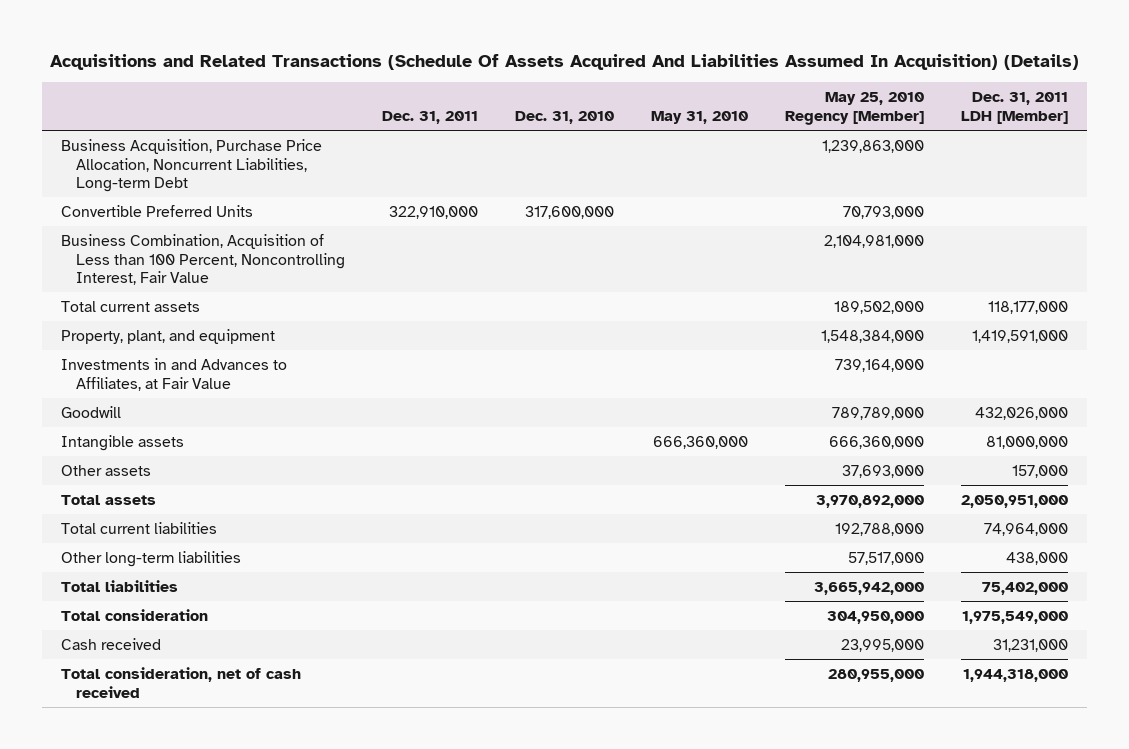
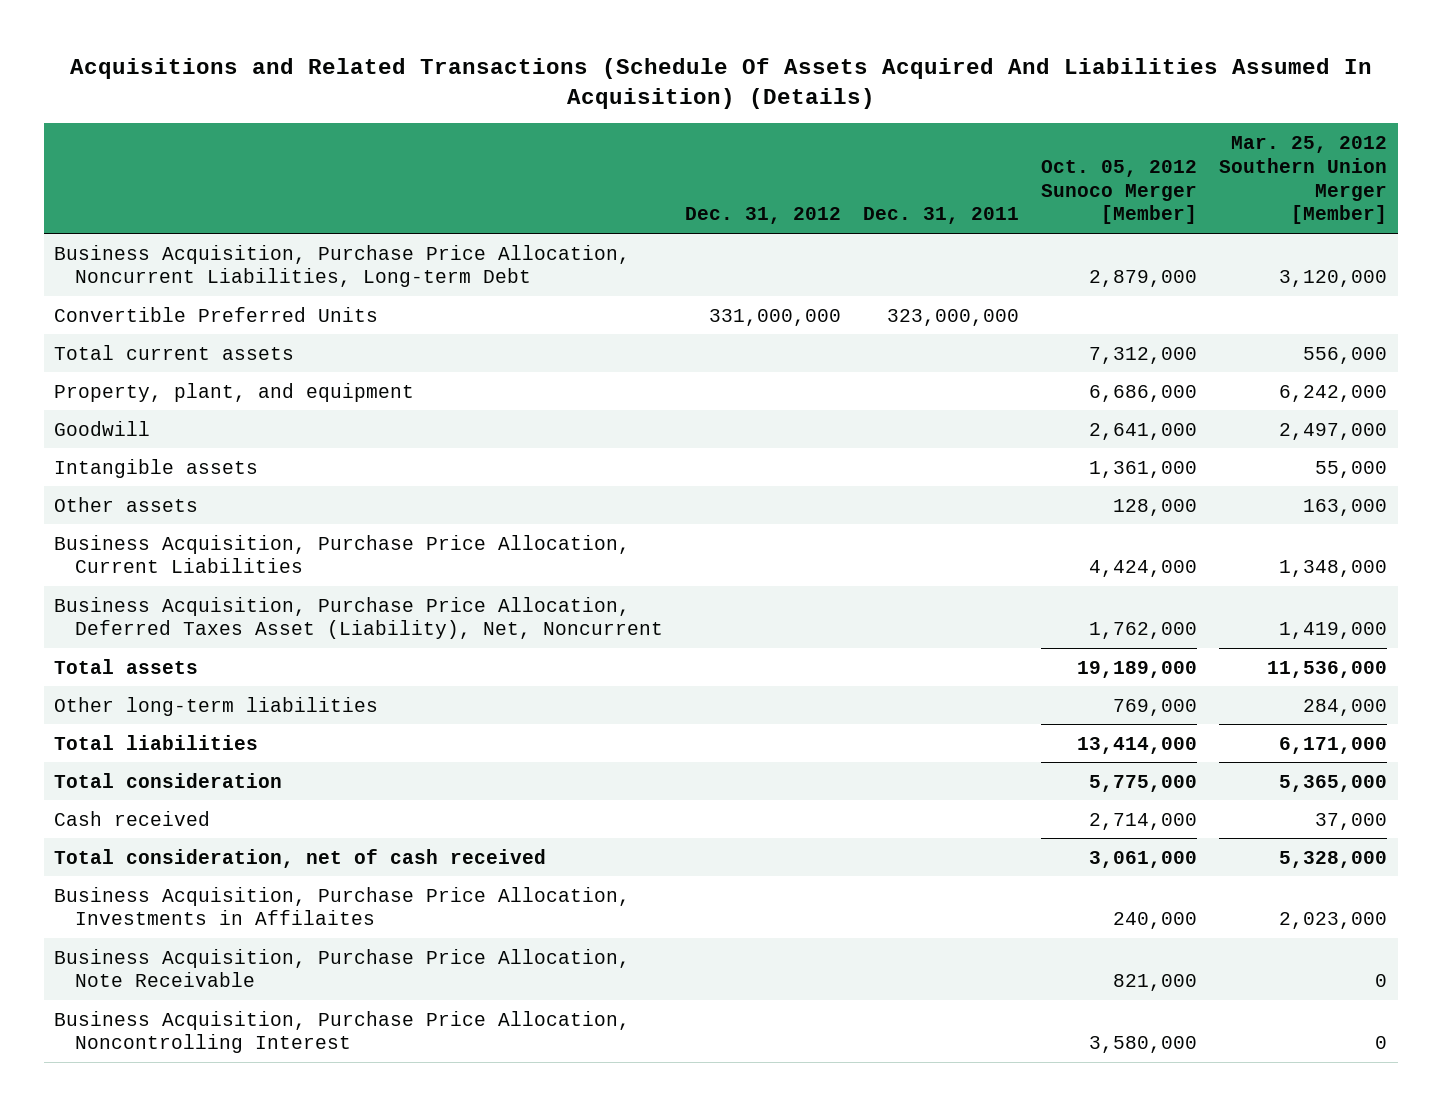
- | Dec. 31, 2011 | Dec. 31, 2010 | May 31, 2010 | May 25, 2010 Regency [Member] | Dec. 31, 2011 LDH [Member]
+ | Dec. 31, 2012 | Dec. 31, 2011 | Oct. 05, 2012 Sunoco Merger [Member] | Mar. 25, 2012 Southern Union Merger [Member]
- Convertible Preferred Units | 322,910,000 | 317,600,000 | | 70,793,000 |
- Business Combination, Acquisition of Less than 100 Percent, Noncontrolling Interest, Fair Value | | | | 2,104,981,000 |
+ Convertible Preferred Units | 331,000,000 | 323,000,000 | |
- Investments in and Advances to Affiliates, at Fair Value | | | | 739,164,000 |
+ Business Acquisition, Purchase Price Allocation, Current Liabilities | | | 4,424,000 | 1,348,000
+ Business Acquisition, Purchase Price Allocation, Deferred Taxes Asset (Liability), Net, Noncurrent | | | 1,762,000 | 1,419,000
- Total current liabilities | | | | 192,788,000 | 74,964,000
+ Business Acquisition, Purchase Price Allocation, Investments in Affilaites | | | 240,000 | 2,023,000
+ Business Acquisition, Purchase Price Allocation, Note Receivable | | | 821,000 | 0
+ Business Acquisition, Purchase Price Allocation, Noncontrolling Interest | | | 3,580,000 | 0

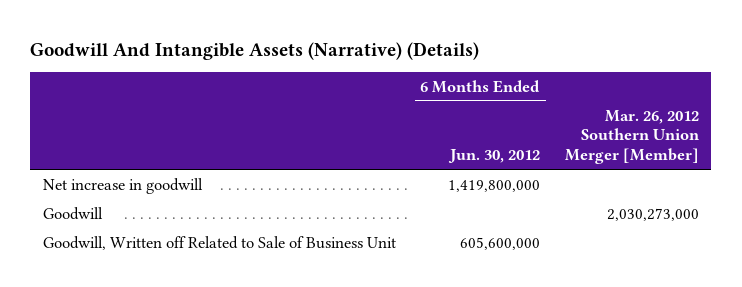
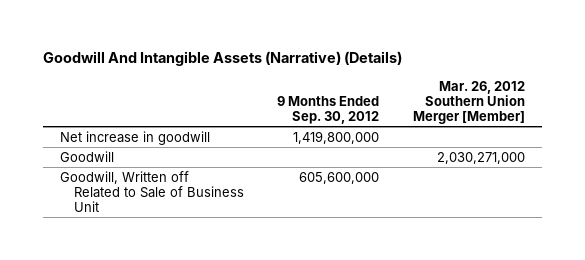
- | 6 Months Ended Jun. 30, 2012 | Mar. 26, 2012 Southern Union Merger [Member]
+ | 9 Months Ended Sep. 30, 2012 | Mar. 26, 2012 Southern Union Merger [Member]
- Goodwill | | 2,030,273,000
+ Goodwill | | 2,030,271,000

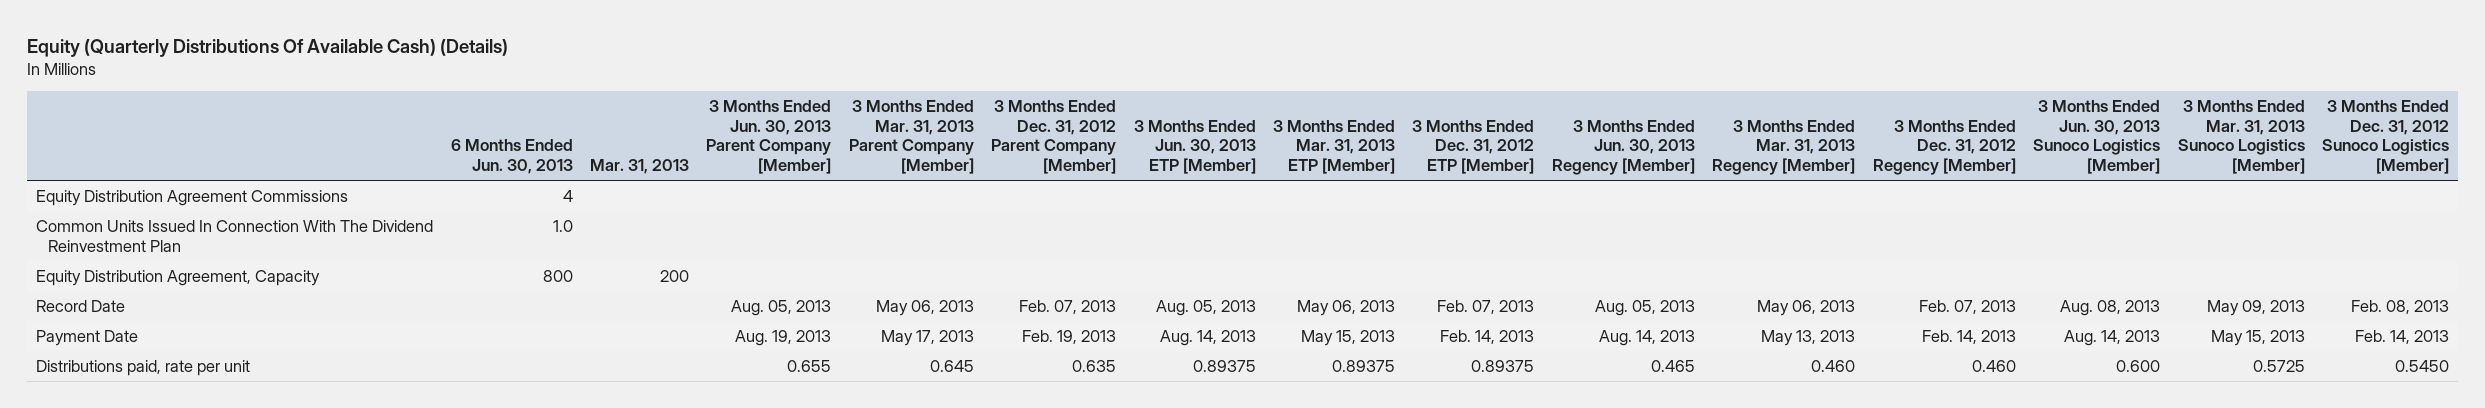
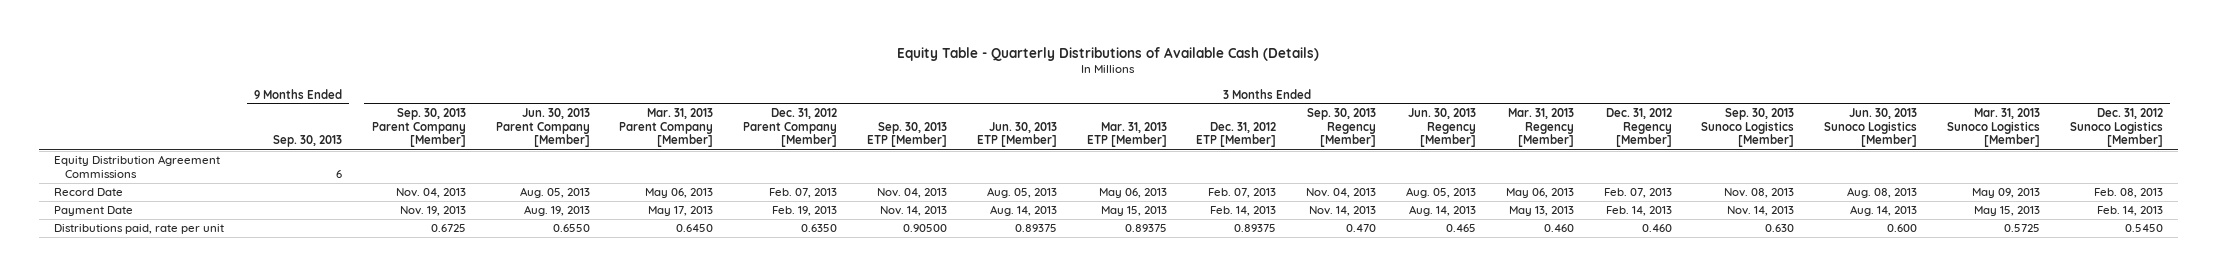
- Equity (Quarterly Distributions Of Available Cash) (Details)
+ Equity Table - Quarterly Distributions of Available Cash (Details)
- | 6 Months Ended Jun. 30, 2013 | Mar. 31, 2013 | 3 Months Ended Jun. 30, 2013 Parent Company [Member] | 3 Months Ended Mar. 31, 2013 Parent Company [Member] | 3 Months Ended Dec. 31, 2012 Parent Company [Member] | 3 Months Ended Jun. 30, 2013 ETP [Member] | 3 Months Ended Mar. 31, 2013 ETP [Member] | 3 Months Ended Dec. 31, 2012 ETP [Member] | 3 Months Ended Jun. 30, 2013 Regency [Member] | 3 Months Ended Mar. 31, 2013 Regency [Member] | 3 Months Ended Dec. 31, 2012 Regency [Member] | 3 Months Ended Jun. 30, 2013 Sunoco Logistics [Member] | 3 Months Ended Mar. 31, 2013 Sunoco Logistics [Member] | 3 Months Ended Dec. 31, 2012 Sunoco Logistics [Member]
+ | 9 Months Ended Sep. 30, 2013 | 3 Months Ended Sep. 30, 2013 Parent Company [Member] | 3 Months Ended Jun. 30, 2013 Parent Company [Member] | 3 Months Ended Mar. 31, 2013 Parent Company [Member] | 3 Months Ended Dec. 31, 2012 Parent Company [Member] | 3 Months Ended Sep. 30, 2013 ETP [Member] | 3 Months Ended Jun. 30, 2013 ETP [Member] | 3 Months Ended Mar. 31, 2013 ETP [Member] | 3 Months Ended Dec. 31, 2012 ETP [Member] | 3 Months Ended Sep. 30, 2013 Regency [Member] | 3 Months Ended Jun. 30, 2013 Regency [Member] | 3 Months Ended Mar. 31, 2013 Regency [Member] | 3 Months Ended Dec. 31, 2012 Regency [Member] | 3 Months Ended Sep. 30, 2013 Sunoco Logistics [Member] | 3 Months Ended Jun. 30, 2013 Sunoco Logistics [Member] | 3 Months Ended Mar. 31, 2013 Sunoco Logistics [Member] | 3 Months Ended Dec. 31, 2012 Sunoco Logistics [Member]
- Common Units Issued In Connection With The Dividend Reinvestment Plan | 1.0 | | | | | | | | | | | | |
- Equity Distribution Agreement, Capacity | 800 | 200 | | | | | | | | | | | |
- Distributions paid, rate per unit | | | 0.655 | 0.645 | 0.635 | 0.89375 | 0.89375 | 0.89375 | 0.465 | 0.460 | 0.460 | 0.600 | 0.5725 | 0.5450
+ Distributions paid, rate per unit | | 0.6725 | 0.6550 | 0.6450 | 0.6350 | 0.90500 | 0.89375 | 0.89375 | 0.89375 | 0.470 | 0.465 | 0.460 | 0.460 | 0.630 | 0.600 | 0.5725 | 0.5450

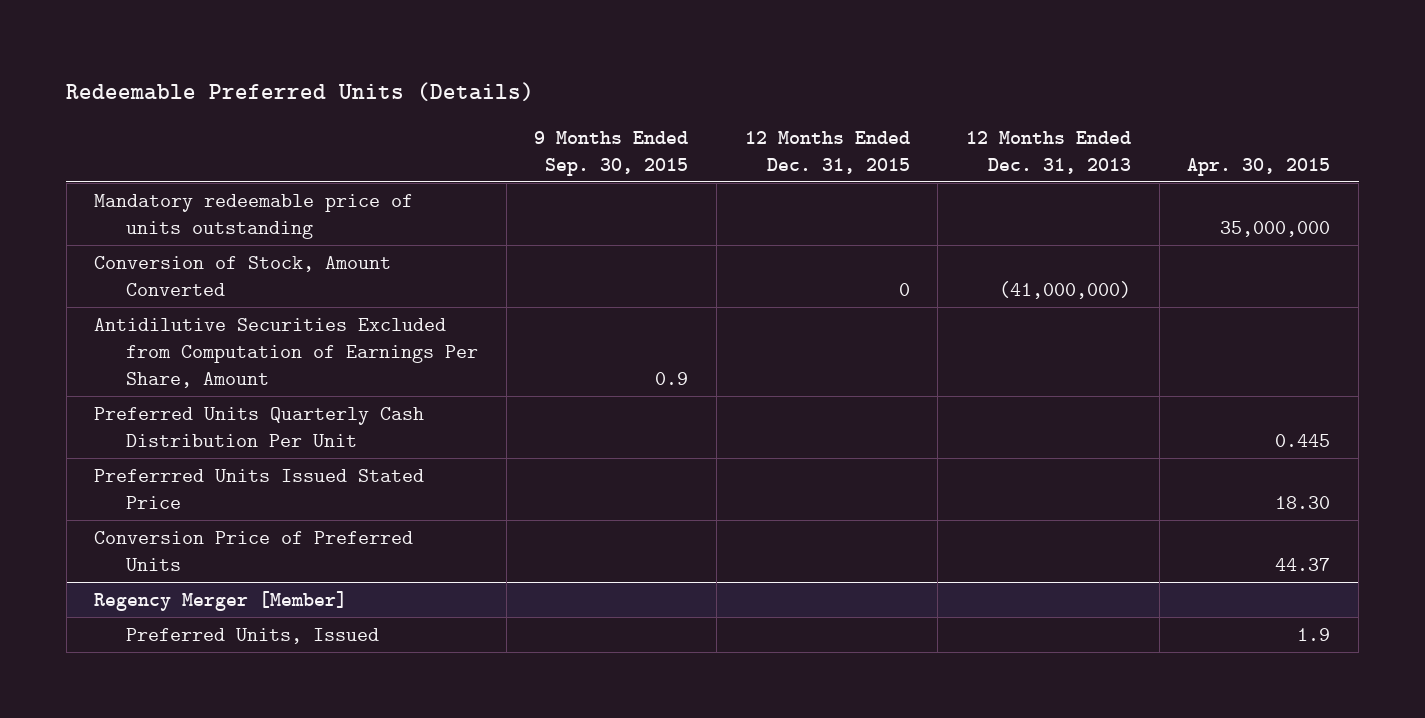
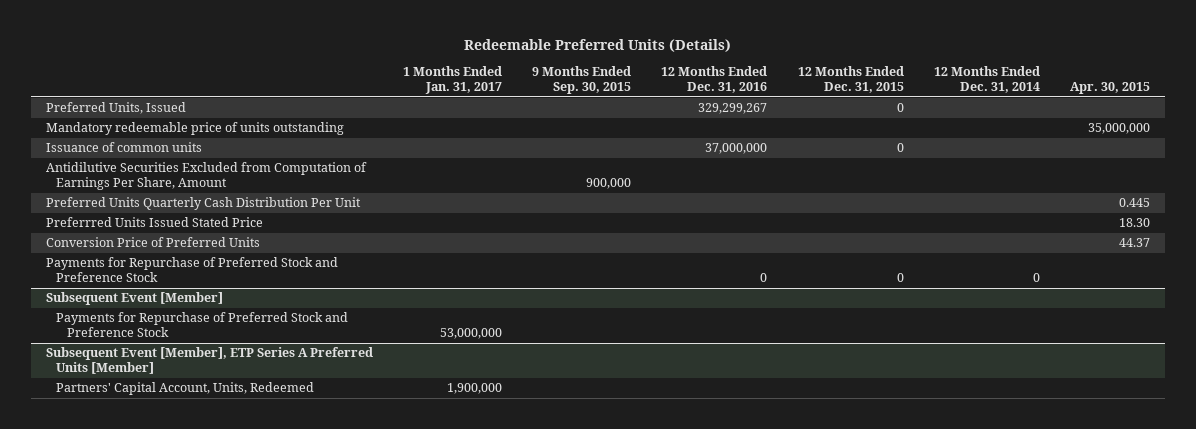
- | 9 Months Ended Sep. 30, 2015 | 12 Months Ended Dec. 31, 2015 | 12 Months Ended Dec. 31, 2013 | Apr. 30, 2015
+ | 1 Months Ended Jan. 31, 2017 | 9 Months Ended Sep. 30, 2015 | 12 Months Ended Dec. 31, 2016 | 12 Months Ended Dec. 31, 2015 | 12 Months Ended Dec. 31, 2014 | Apr. 30, 2015
+ Preferred Units, Issued | | | 329,299,267 | 0 | |
- Conversion of Stock, Amount Converted | | 0 | (41,000,000) |
- Antidilutive Securities Excluded from Computation of Earnings Per Share, Amount | 0.9 | | |
+ Issuance of common units | | | 37,000,000 | 0 | |
+ Antidilutive Securities Excluded from Computation of Earnings Per Share, Amount | | 900,000 | | | |
- Regency Merger [Member]
- Preferred Units, Issued | | | | 1.9
+ Payments for Repurchase of Preferred Stock and Preference Stock | | | 0 | 0 | 0 |
+ Subsequent Event [Member]
+ Payments for Repurchase of Preferred Stock and Preference Stock | 53,000,000 | | | | |
+ Subsequent Event [Member], ETP Series A Preferred Units [Member]
+ Partners' Capital Account, Units, Redeemed | 1,900,000 | | | | |

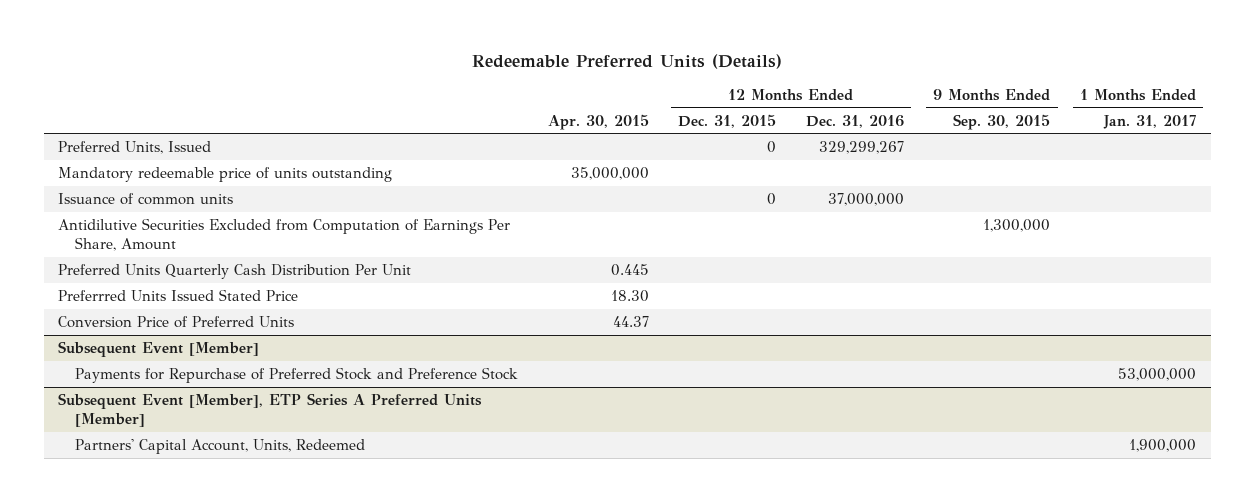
- | 1 Months Ended Jan. 31, 2017 | 9 Months Ended Sep. 30, 2015 | 12 Months Ended Dec. 31, 2016 | 12 Months Ended Dec. 31, 2015 | 12 Months Ended Dec. 31, 2014 | Apr. 30, 2015
+ | Apr. 30, 2015 | 12 Months Ended Dec. 31, 2015 | 12 Months Ended Dec. 31, 2016 | 9 Months Ended Sep. 30, 2015 | 1 Months Ended Jan. 31, 2017
- Antidilutive Securities Excluded from Computation of Earnings Per Share, Amount | | 900,000 | | | |
+ Antidilutive Securities Excluded from Computation of Earnings Per Share, Amount | | | | 1,300,000 |
- Payments for Repurchase of Preferred Stock and Preference Stock | | | 0 | 0 | 0 |

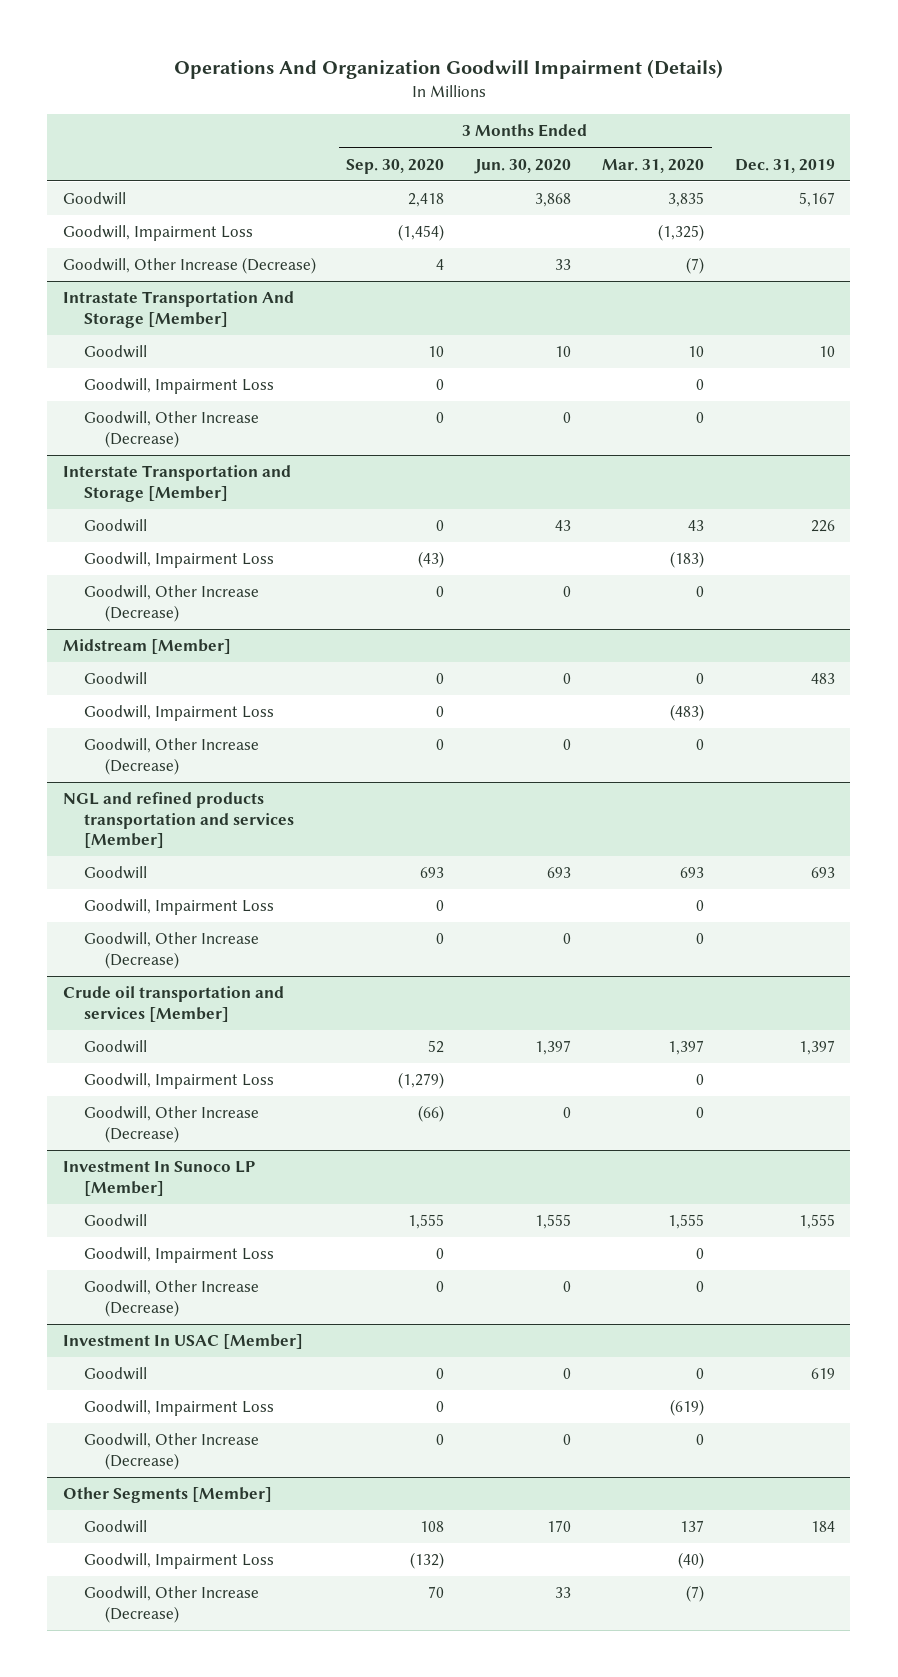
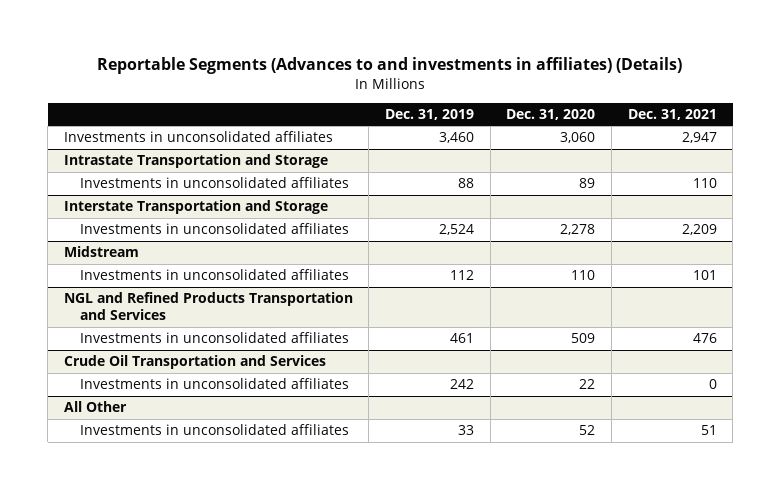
- Operations And Organization Goodwill Impairment (Details)
+ Reportable Segments (Advances to and investments in affiliates) (Details)
- | 3 Months Ended Sep. 30, 2020 | 3 Months Ended Jun. 30, 2020 | 3 Months Ended Mar. 31, 2020 | Dec. 31, 2019
+ | Dec. 31, 2019 | Dec. 31, 2020 | Dec. 31, 2021
- Goodwill | 2,418 | 3,868 | 3,835 | 5,167
- Goodwill, Impairment Loss | (1,454) | | (1,325) |
- Goodwill, Other Increase (Decrease) | 4 | 33 | (7) |
- Intrastate Transportation And Storage [Member]
- Goodwill | 10 | 10 | 10 | 10
- Goodwill, Impairment Loss | 0 | | 0 |
- Goodwill, Other Increase (Decrease) | 0 | 0 | 0 |
- Interstate Transportation and Storage [Member]
- Goodwill | 0 | 43 | 43 | 226
- Goodwill, Impairment Loss | (43) | | (183) |
- Goodwill, Other Increase (Decrease) | 0 | 0 | 0 |
- Midstream [Member]
- Goodwill | 0 | 0 | 0 | 483
- Goodwill, Impairment Loss | 0 | | (483) |
- Goodwill, Other Increase (Decrease) | 0 | 0 | 0 |
- NGL and refined products transportation and services [Member]
- Goodwill | 693 | 693 | 693 | 693
- Goodwill, Impairment Loss | 0 | | 0 |
- Goodwill, Other Increase (Decrease) | 0 | 0 | 0 |
- Crude oil transportation and services [Member]
- Goodwill | 52 | 1,397 | 1,397 | 1,397
- Goodwill, Impairment Loss | (1,279) | | 0 |
- Goodwill, Other Increase (Decrease) | (66) | 0 | 0 |
- Investment In Sunoco LP [Member]
- Goodwill | 1,555 | 1,555 | 1,555 | 1,555
- Goodwill, Impairment Loss | 0 | | 0 |
- Goodwill, Other Increase (Decrease) | 0 | 0 | 0 |
- Investment In USAC [Member]
- Goodwill | 0 | 0 | 0 | 619
- Goodwill, Impairment Loss | 0 | | (619) |
- Goodwill, Other Increase (Decrease) | 0 | 0 | 0 |
- Other Segments [Member]
- Goodwill | 108 | 170 | 137 | 184
- Goodwill, Impairment Loss | (132) | | (40) |
- Goodwill, Other Increase (Decrease) | 70 | 33 | (7) |
+ Investments in unconsolidated affiliates | 3,460 | 3,060 | 2,947
+ Intrastate Transportation and Storage
+ Investments in unconsolidated affiliates | 88 | 89 | 110
+ Interstate Transportation and Storage
+ Investments in unconsolidated affiliates | 2,524 | 2,278 | 2,209
+ Midstream
+ Investments in unconsolidated affiliates | 112 | 110 | 101
+ NGL and Refined Products Transportation and Services
+ Investments in unconsolidated affiliates | 461 | 509 | 476
+ Crude Oil Transportation and Services
+ Investments in unconsolidated affiliates | 242 | 22 | 0
+ All Other
+ Investments in unconsolidated affiliates | 33 | 52 | 51

